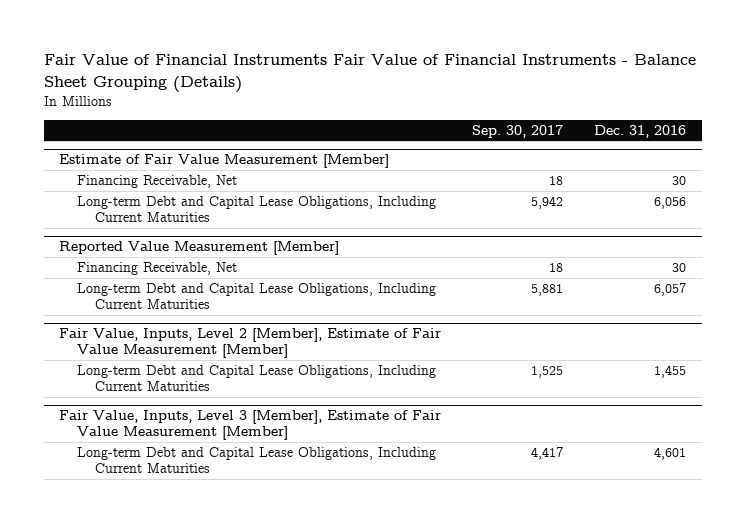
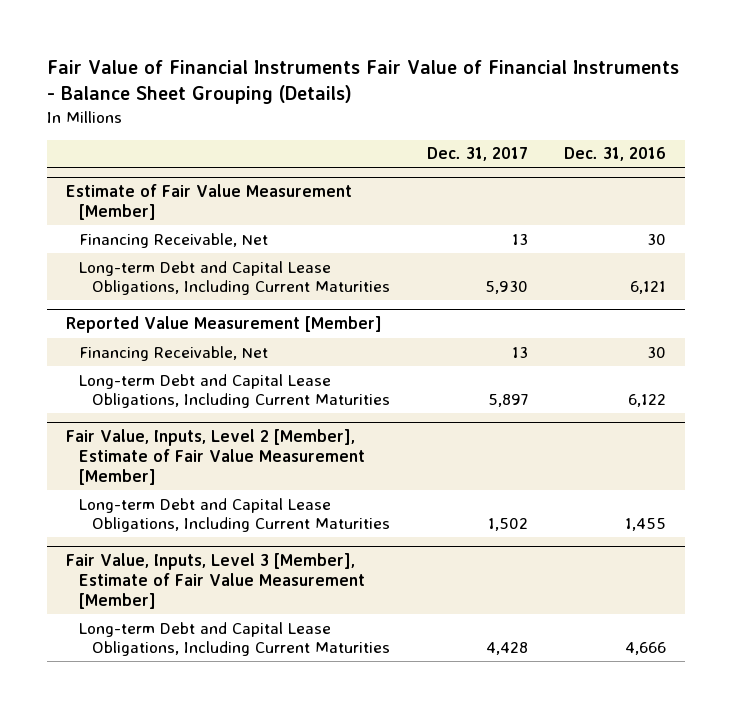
- | Sep. 30, 2017 | Dec. 31, 2016
+ | Dec. 31, 2017 | Dec. 31, 2016
@ Estimate of Fair Value Measurement [Member]
- Long-term Debt and Capital Lease Obligations, Including Current Maturities | 5,942 | 6,056
+ Long-term Debt and Capital Lease Obligations, Including Current Maturities | 5,930 | 6,121
@ Reported Value Measurement [Member]
- Long-term Debt and Capital Lease Obligations, Including Current Maturities | 5,881 | 6,057
+ Long-term Debt and Capital Lease Obligations, Including Current Maturities | 5,897 | 6,122
@ Fair Value, Inputs, Level 3 [Member], Estimate of Fair Value Measurement [Member]
- Long-term Debt and Capital Lease Obligations, Including Current Maturities | 4,417 | 4,601
+ Long-term Debt and Capital Lease Obligations, Including Current Maturities | 4,428 | 4,666

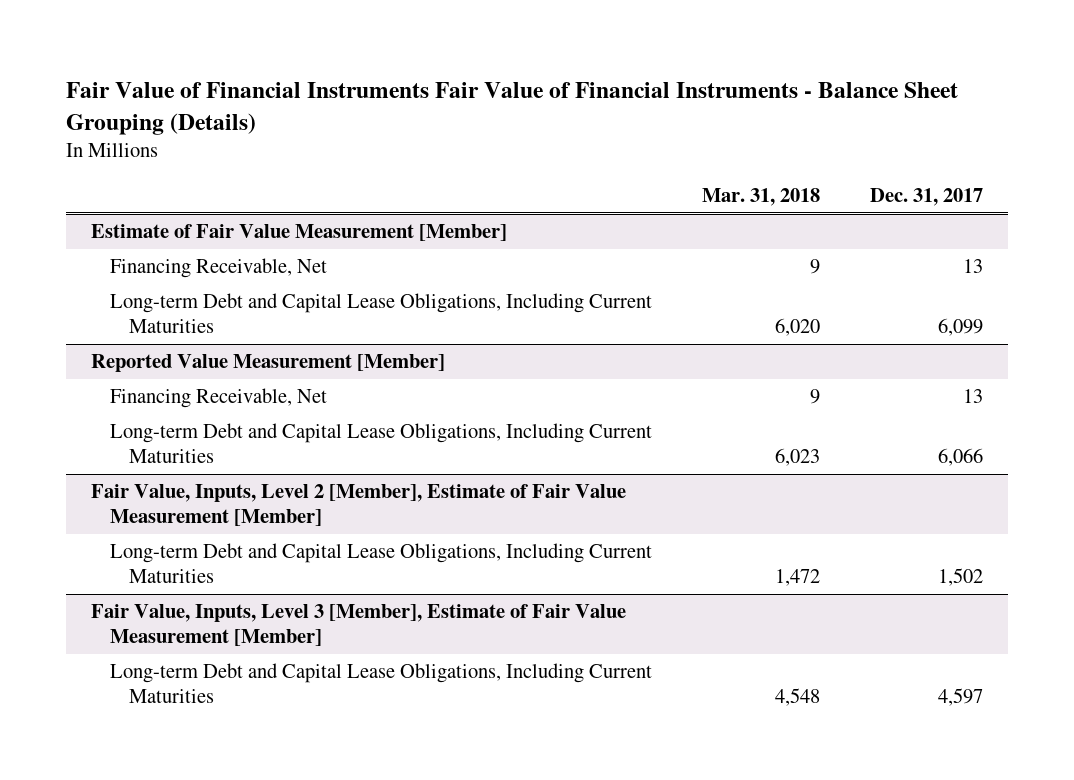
- | Dec. 31, 2017 | Dec. 31, 2016
+ | Mar. 31, 2018 | Dec. 31, 2017
@ Estimate of Fair Value Measurement [Member]
- Long-term Debt and Capital Lease Obligations, Including Current Maturities | 5,930 | 6,121
+ Long-term Debt and Capital Lease Obligations, Including Current Maturities | 6,020 | 6,099
@ Reported Value Measurement [Member]
- Long-term Debt and Capital Lease Obligations, Including Current Maturities | 5,897 | 6,122
+ Long-term Debt and Capital Lease Obligations, Including Current Maturities | 6,023 | 6,066
@ Fair Value, Inputs, Level 3 [Member], Estimate of Fair Value Measurement [Member]
- Long-term Debt and Capital Lease Obligations, Including Current Maturities | 4,428 | 4,666
+ Long-term Debt and Capital Lease Obligations, Including Current Maturities | 4,548 | 4,597

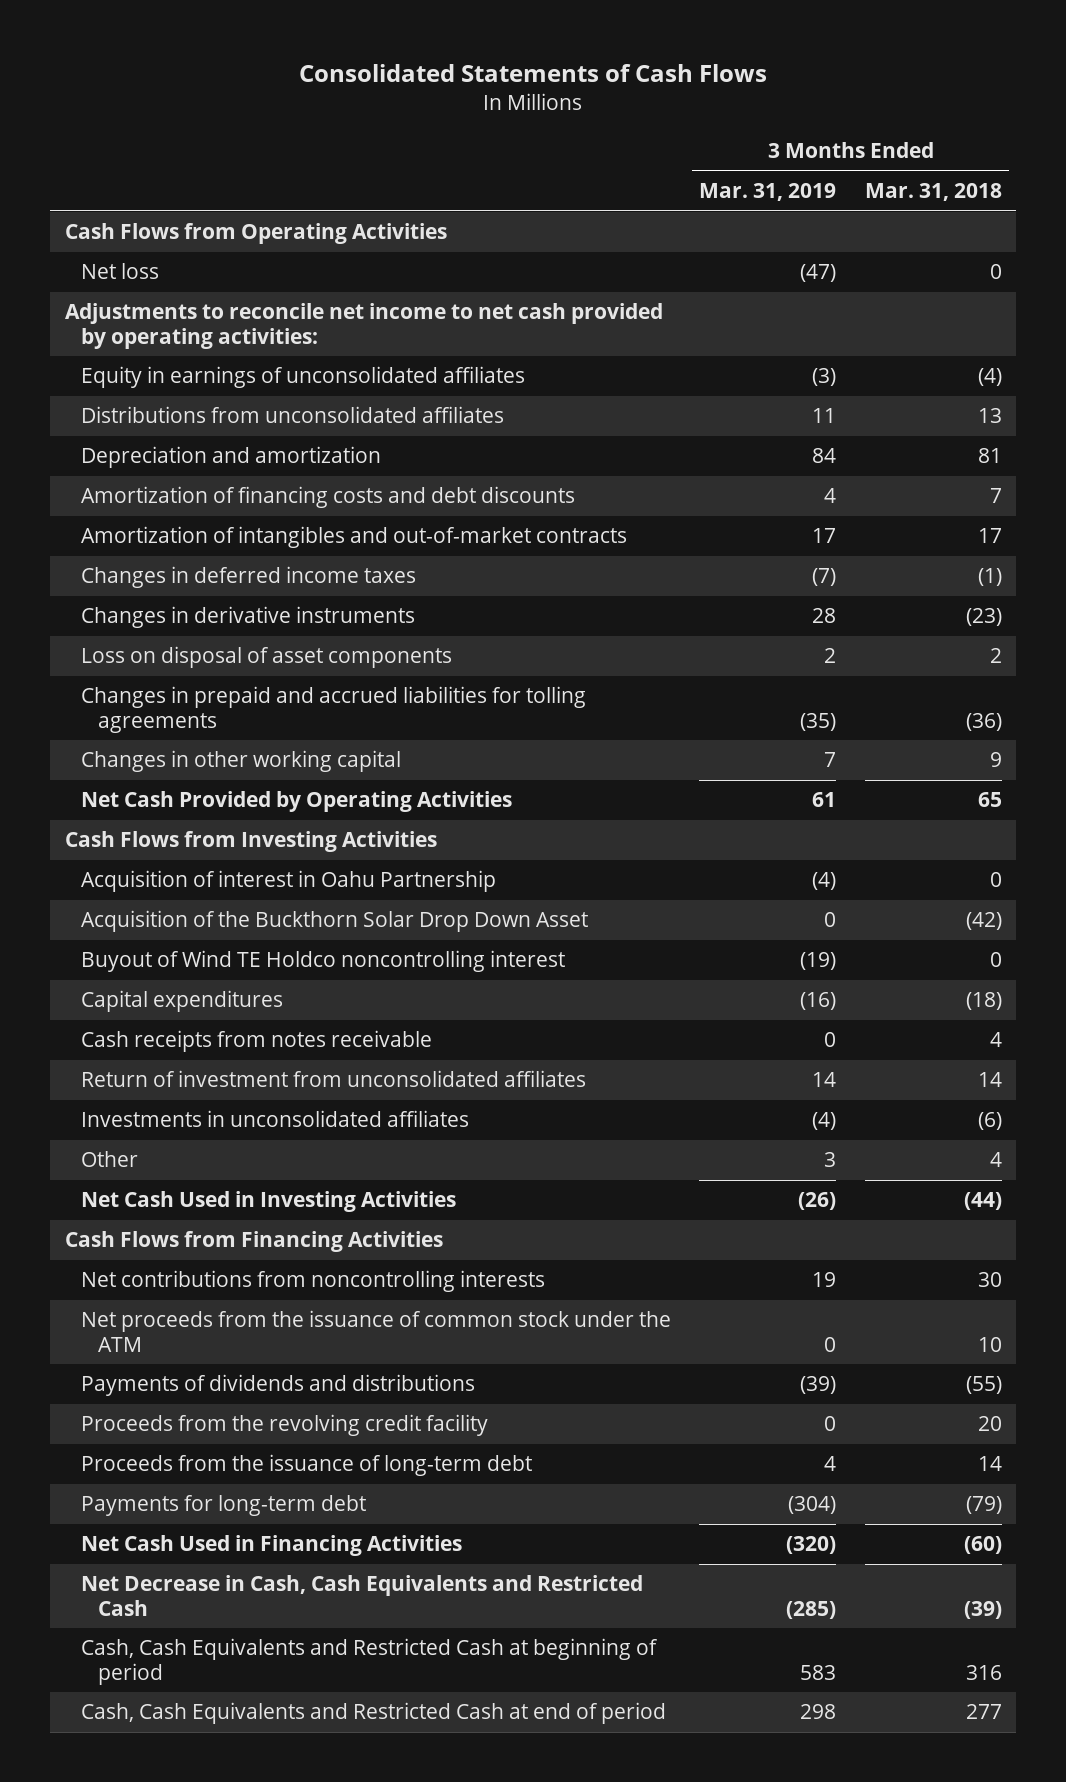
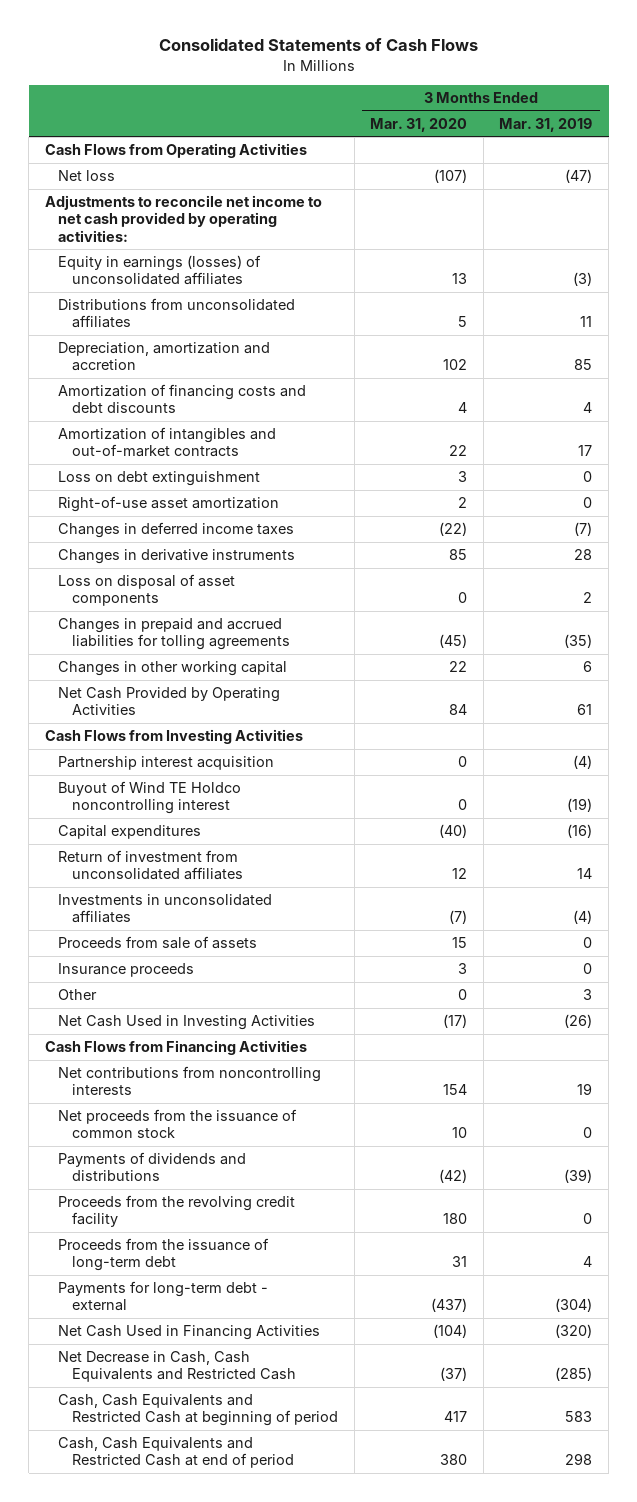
- | 3 Months Ended Mar. 31, 2019 | 3 Months Ended Mar. 31, 2018
+ | 3 Months Ended Mar. 31, 2020 | 3 Months Ended Mar. 31, 2019
- Equity in earnings of unconsolidated affiliates | (3) | (4)
+ Equity in earnings (losses) of unconsolidated affiliates | 13 | (3)
- Depreciation and amortization | 84 | 81
+ Depreciation, amortization and accretion | 102 | 85
+ Loss on debt extinguishment | 3 | 0
+ Right-of-use asset amortization | 2 | 0
- Changes in other working capital | 7 | 9
+ Changes in other working capital | 22 | 6
- Acquisition of interest in Oahu Partnership | (4) | 0
- Acquisition of the Buckthorn Solar Drop Down Asset | 0 | (42)
+ Partnership interest acquisition | 0 | (4)
- Cash receipts from notes receivable | 0 | 4
+ Proceeds from sale of assets | 15 | 0
+ Insurance proceeds | 3 | 0
- Net proceeds from the issuance of common stock under the ATM | 0 | 10
+ Net proceeds from the issuance of common stock | 10 | 0
- Payments for long-term debt | (304) | (79)
+ Payments for long-term debt - external | (437) | (304)

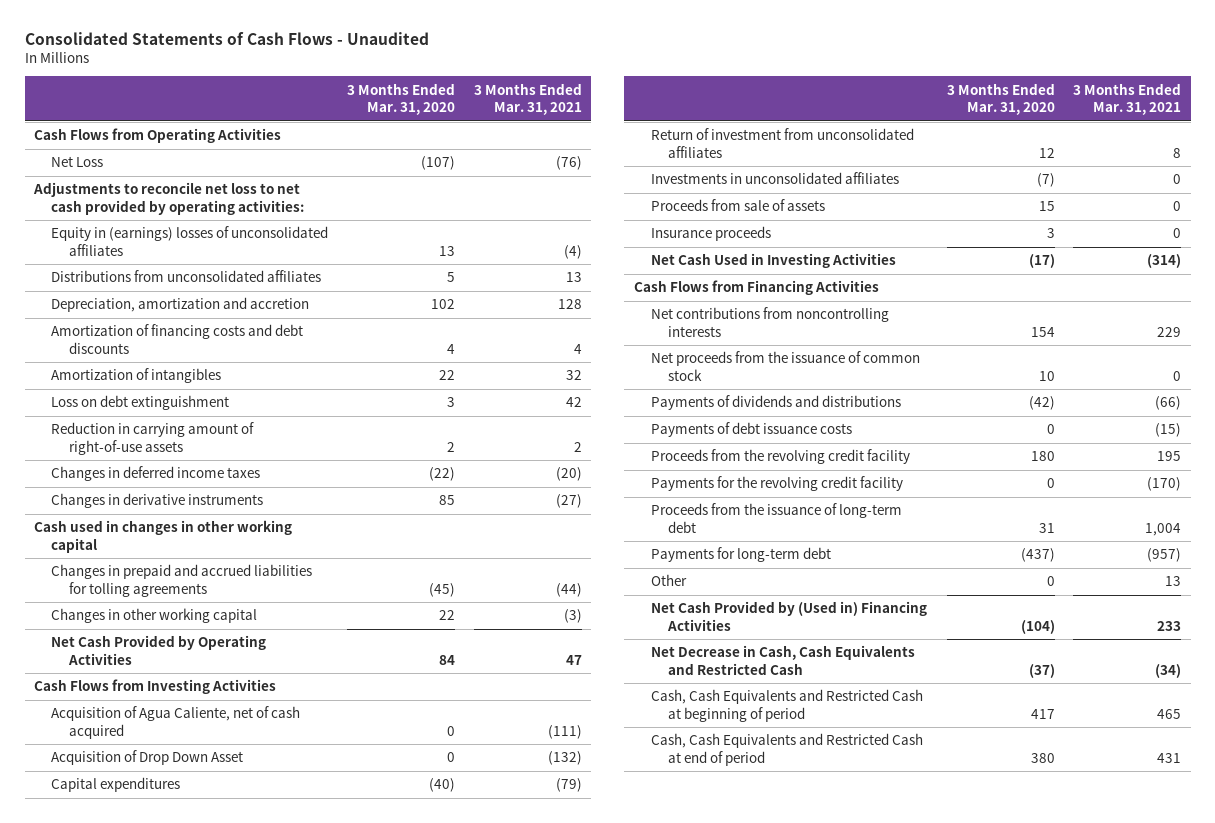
- Consolidated Statements of Cash Flows
+ Consolidated Statements of Cash Flows - Unaudited
- | 3 Months Ended Mar. 31, 2020 | 3 Months Ended Mar. 31, 2019
+ | 3 Months Ended Mar. 31, 2020 | 3 Months Ended Mar. 31, 2021
- Net loss | (107) | (47)
- Adjustments to reconcile net income to net cash provided by operating activities:
- Equity in earnings (losses) of unconsolidated affiliates | 13 | (3)
+ Net Loss | (107) | (76)
+ Adjustments to reconcile net loss to net cash provided by operating activities:
+ Equity in (earnings) losses of unconsolidated affiliates | 13 | (4)
- Amortization of intangibles and out-of-market contracts | 22 | 17
+ Amortization of intangibles | 22 | 32
- Right-of-use asset amortization | 2 | 0
+ Reduction in carrying amount of right-of-use assets | 2 | 2
- Loss on disposal of asset components | 0 | 2
+ Cash used in changes in other working capital
- Partnership interest acquisition | 0 | (4)
- Buyout of Wind TE Holdco noncontrolling interest | 0 | (19)
+ Acquisition of Agua Caliente, net of cash acquired | 0 | (111)
+ Acquisition of Drop Down Asset | 0 | (132)
+ Payments of debt issuance costs | 0 | (15)
+ Payments for the revolving credit facility | 0 | (170)
- Payments for long-term debt - external | (437) | (304)
- Net Cash Used in Financing Activities | (104) | (320)
+ Payments for long-term debt | (437) | (957)
moved down: Other | 0 | 13
+ Net Cash Provided by (Used in) Financing Activities | (104) | 233

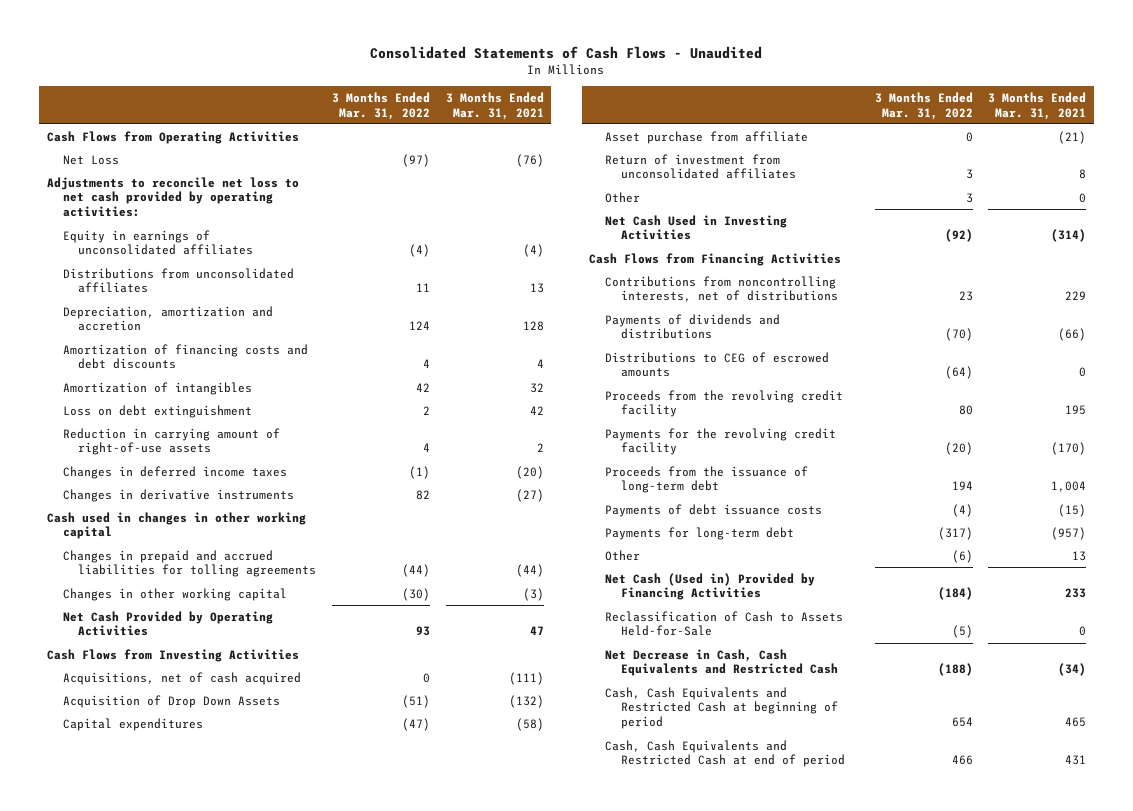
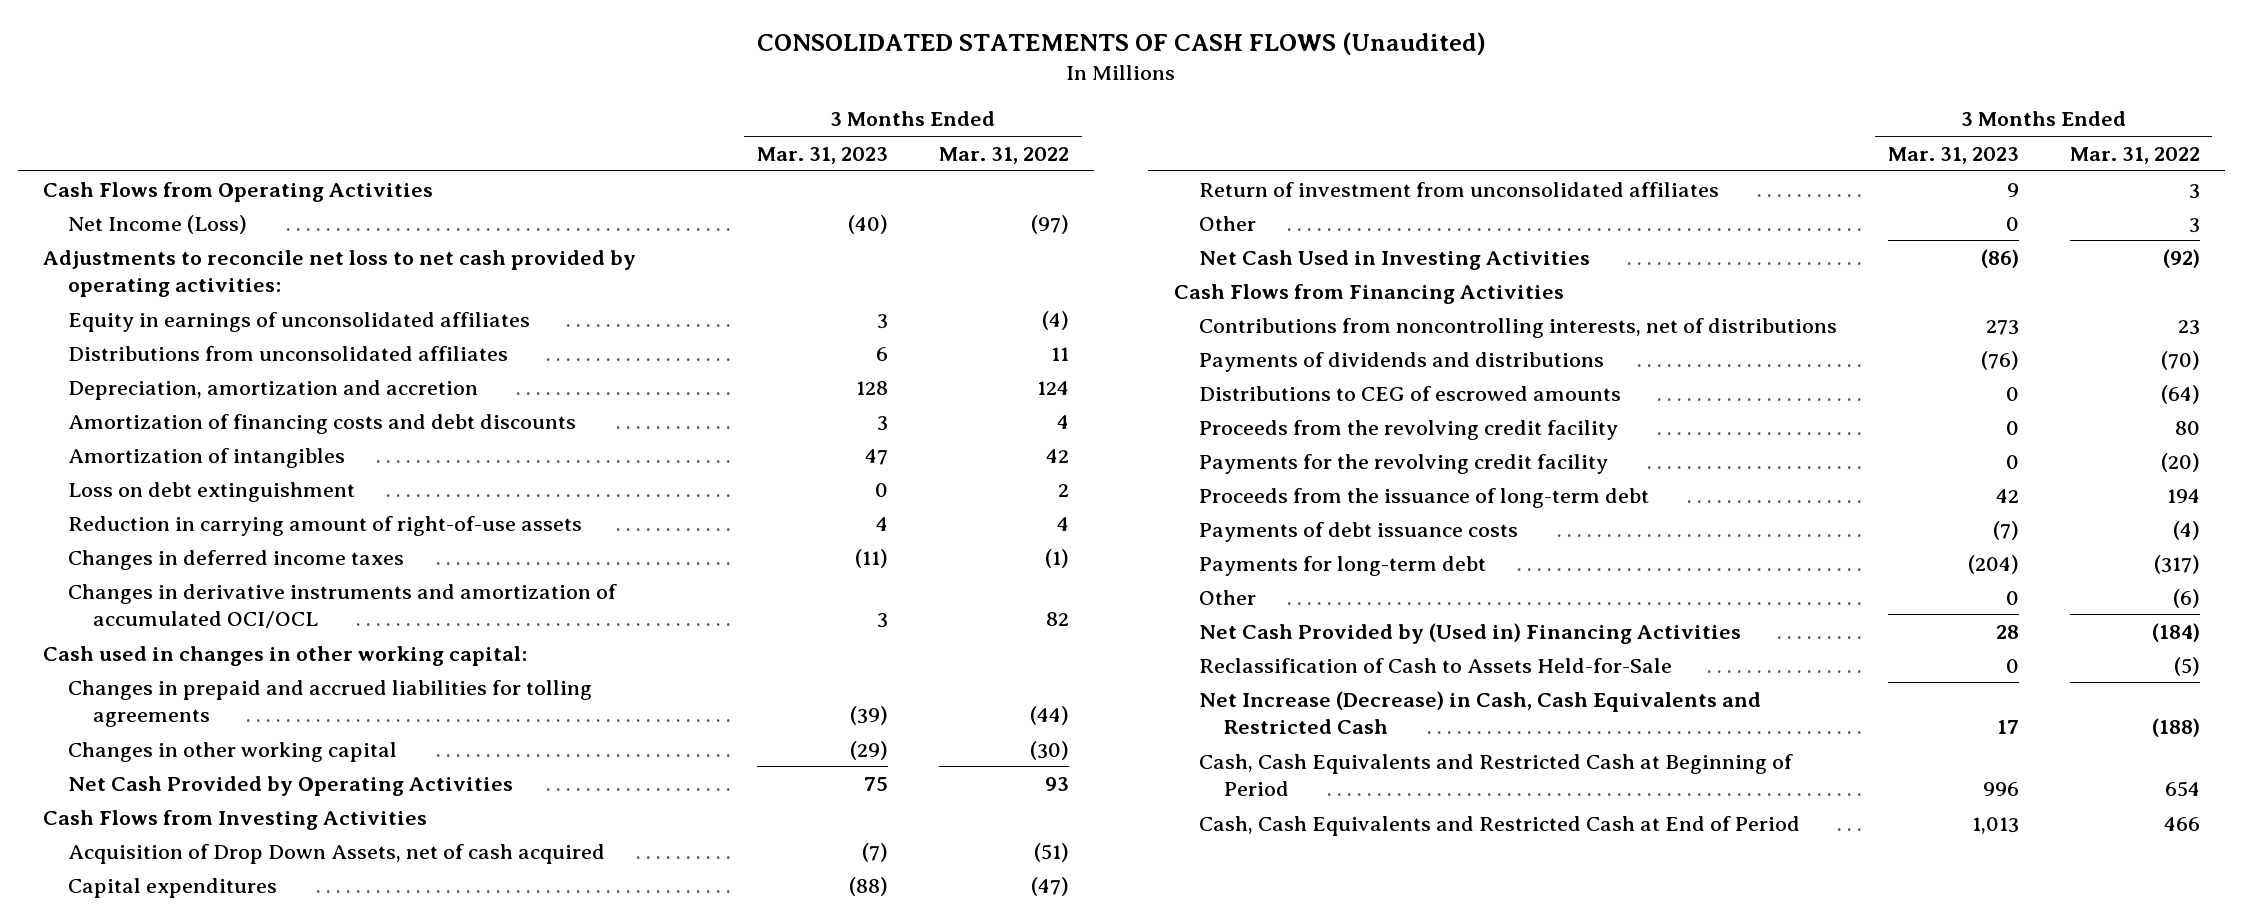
- Consolidated Statements of Cash Flows - Unaudited
+ CONSOLIDATED STATEMENTS OF CASH FLOWS (Unaudited)
- | 3 Months Ended Mar. 31, 2022 | 3 Months Ended Mar. 31, 2021
+ | 3 Months Ended Mar. 31, 2023 | 3 Months Ended Mar. 31, 2022
- Net Loss | (97) | (76)
+ Net Income (Loss) | (40) | (97)
- Changes in derivative instruments | 82 | (27)
- Cash used in changes in other working capital
+ Changes in derivative instruments and amortization of accumulated OCI/OCL | 3 | 82
+ Cash used in changes in other working capital:
- Acquisitions, net of cash acquired | 0 | (111)
- Acquisition of Drop Down Assets | (51) | (132)
+ Acquisition of Drop Down Assets, net of cash acquired | (7) | (51)
- Asset purchase from affiliate | 0 | (21)
- Net Cash (Used in) Provided by Financing Activities | (184) | 233
+ Net Cash Provided by (Used in) Financing Activities | 28 | (184)
- Net Decrease in Cash, Cash Equivalents and Restricted Cash | (188) | (34)
- Cash, Cash Equivalents and Restricted Cash at beginning of period | 654 | 465
- Cash, Cash Equivalents and Restricted Cash at end of period | 466 | 431
+ Net Increase (Decrease) in Cash, Cash Equivalents and Restricted Cash | 17 | (188)
+ Cash, Cash Equivalents and Restricted Cash at Beginning of Period | 996 | 654
+ Cash, Cash Equivalents and Restricted Cash at End of Period | 1,013 | 466

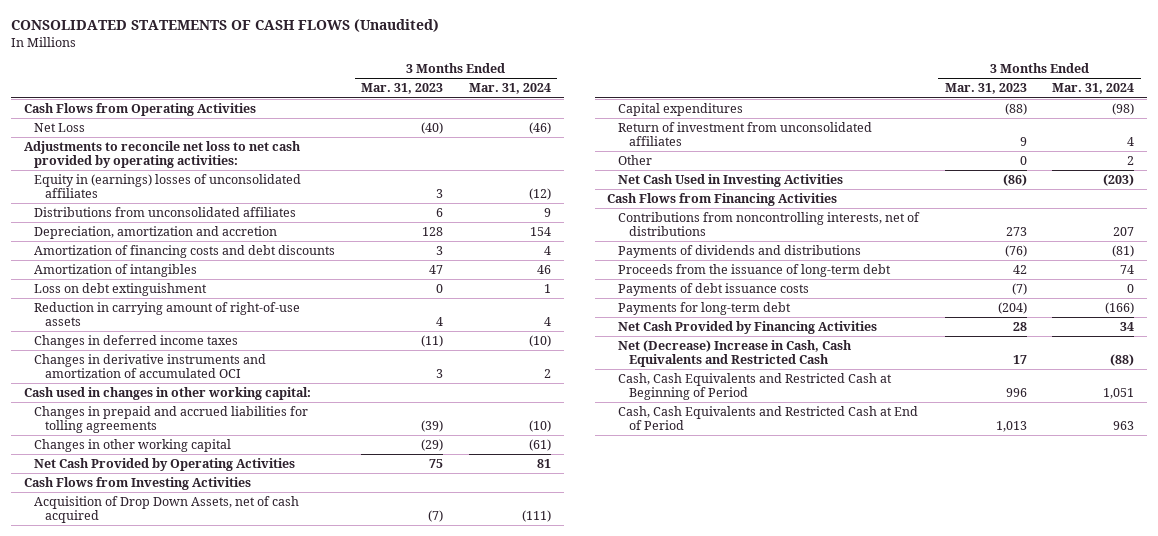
- | 3 Months Ended Mar. 31, 2023 | 3 Months Ended Mar. 31, 2022
+ | 3 Months Ended Mar. 31, 2023 | 3 Months Ended Mar. 31, 2024
- Net Income (Loss) | (40) | (97)
+ Net Loss | (40) | (46)
- Equity in earnings of unconsolidated affiliates | 3 | (4)
+ Equity in (earnings) losses of unconsolidated affiliates | 3 | (12)
- Changes in derivative instruments and amortization of accumulated OCI/OCL | 3 | 82
+ Changes in derivative instruments and amortization of accumulated OCI | 3 | 2
- Distributions to CEG of escrowed amounts | 0 | (64)
- Proceeds from the revolving credit facility | 0 | 80
- Payments for the revolving credit facility | 0 | (20)
- Other | 0 | (6)
- Net Cash Provided by (Used in) Financing Activities | 28 | (184)
- Reclassification of Cash to Assets Held-for-Sale | 0 | (5)
- Net Increase (Decrease) in Cash, Cash Equivalents and Restricted Cash | 17 | (188)
+ Net Cash Provided by Financing Activities | 28 | 34
+ Net (Decrease) Increase in Cash, Cash Equivalents and Restricted Cash | 17 | (88)

